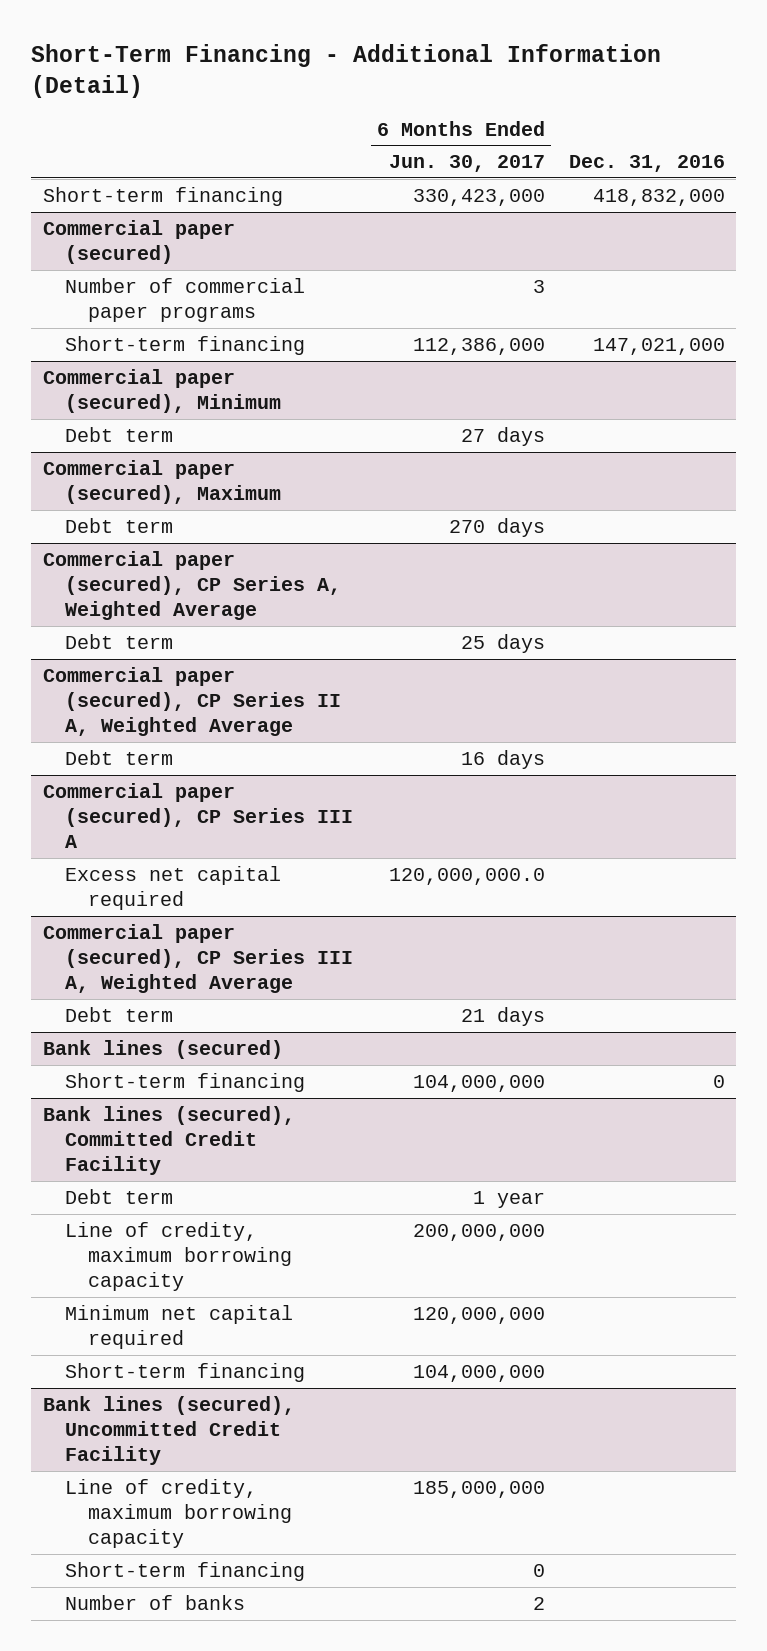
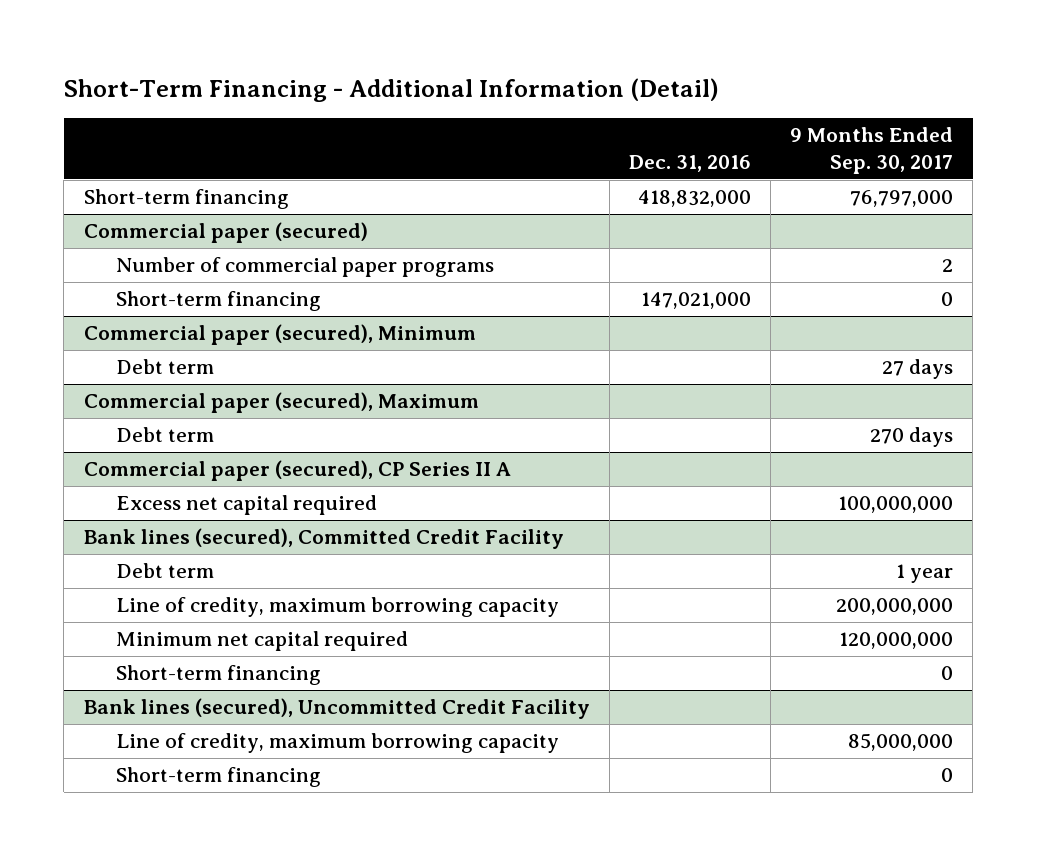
- | 6 Months Ended Jun. 30, 2017 | Dec. 31, 2016
+ | Dec. 31, 2016 | 9 Months Ended Sep. 30, 2017
- Commercial paper (secured), CP Series A, Weighted Average
- Debt term | 25 days |
- Commercial paper (secured), CP Series II A, Weighted Average
- Debt term | 16 days |
- Commercial paper (secured), CP Series III A
- Excess net capital required | 120,000,000.0 |
- Commercial paper (secured), CP Series III A, Weighted Average
- Debt term | 21 days |
- Bank lines (secured)
- Short-term financing | 104,000,000 | 0
+ Commercial paper (secured), CP Series II A
+ Excess net capital required | | 100,000,000
@ Bank lines (secured), Uncommitted Credit Facility
- Number of banks | 2 |

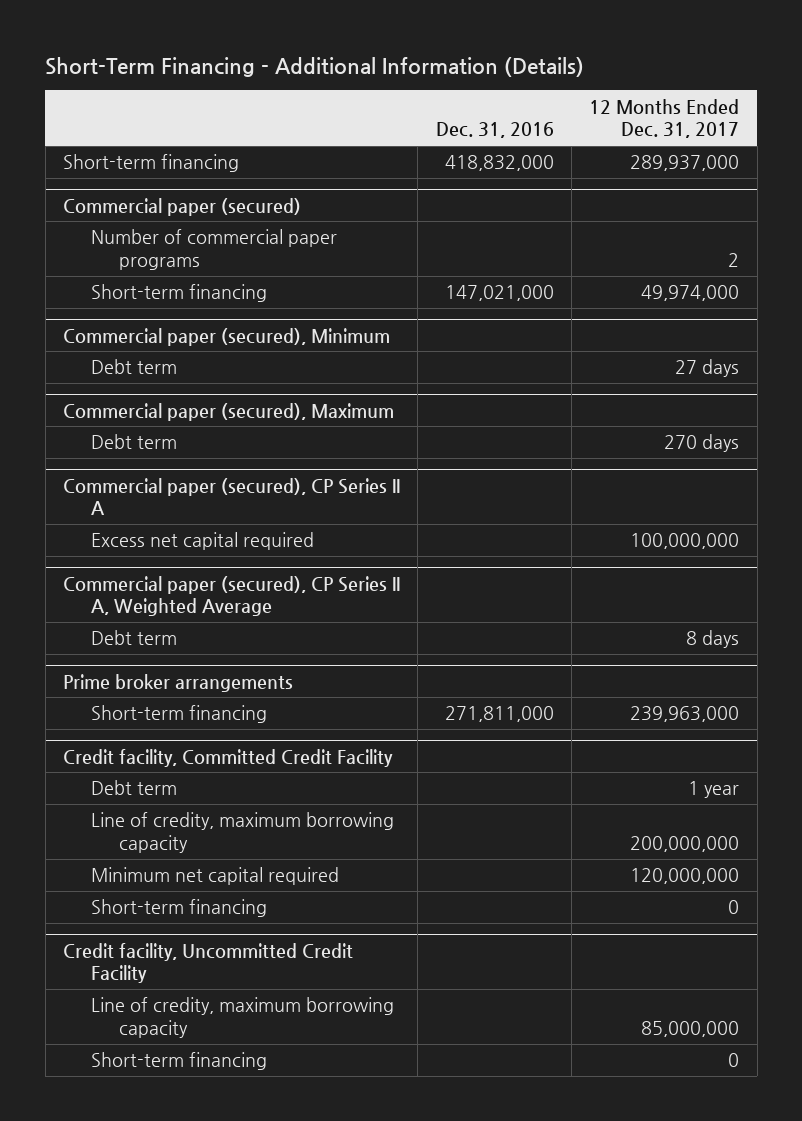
- Short-Term Financing - Additional Information (Detail)
+ Short-Term Financing - Additional Information (Details)
- | Dec. 31, 2016 | 9 Months Ended Sep. 30, 2017
+ | Dec. 31, 2016 | 12 Months Ended Dec. 31, 2017
- Bank lines (secured), Committed Credit Facility
+ Commercial paper (secured), CP Series II A, Weighted Average
+ Debt term | | 8 days
+ Prime broker arrangements
+ Short-term financing | 271,811,000 | 239,963,000
+ Credit facility, Committed Credit Facility
- Bank lines (secured), Uncommitted Credit Facility
+ Credit facility, Uncommitted Credit Facility

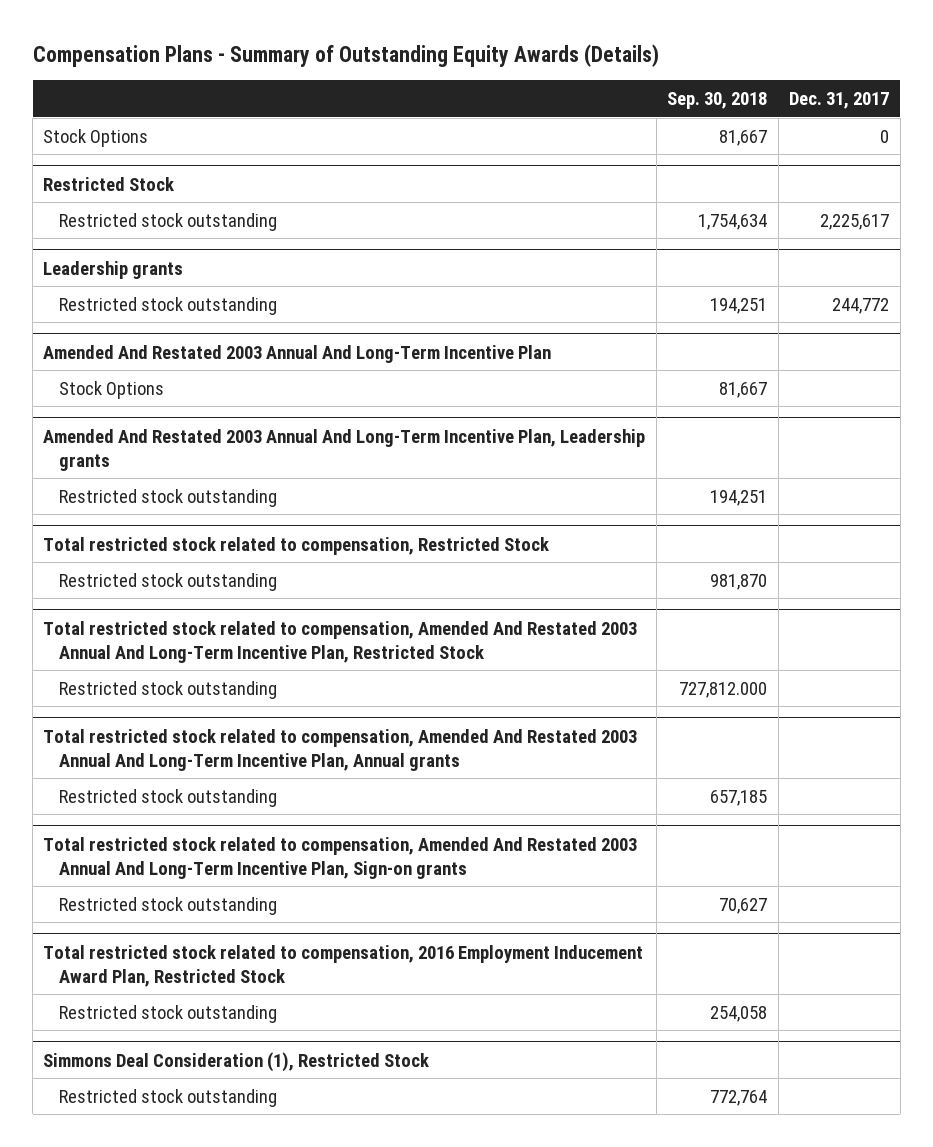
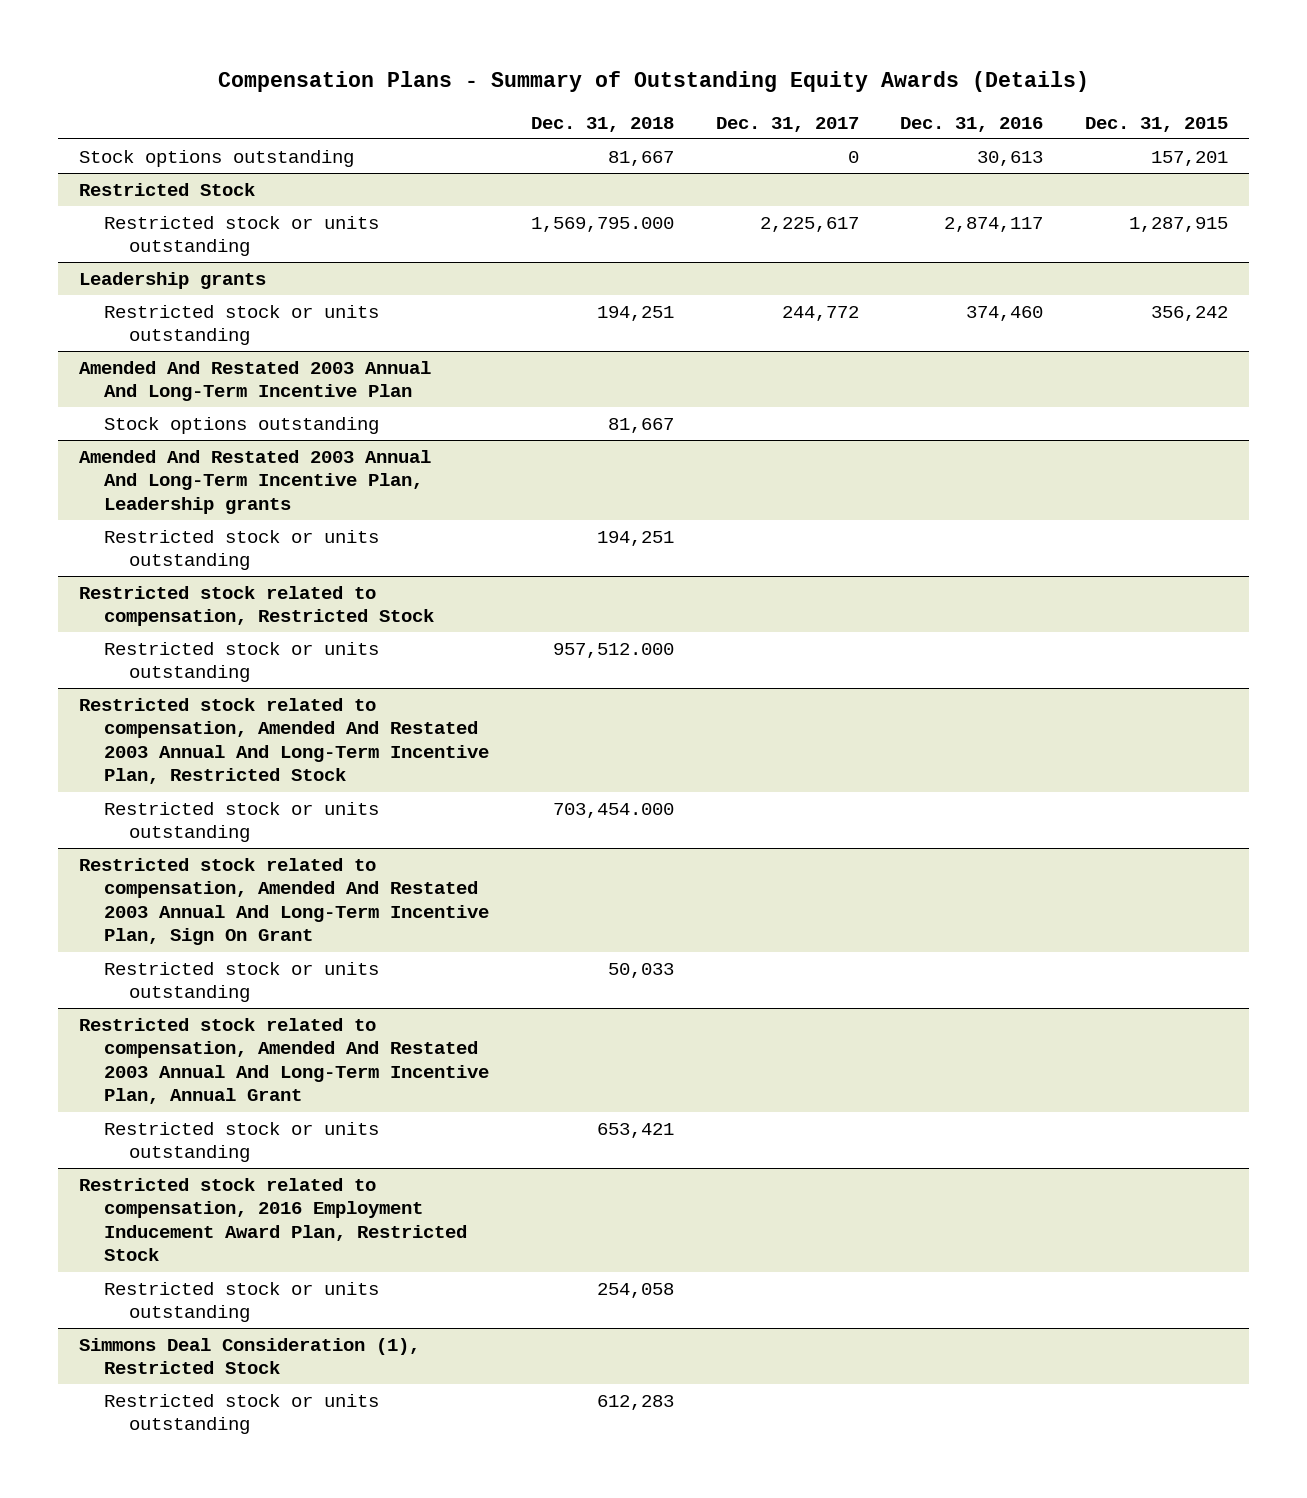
- | Sep. 30, 2018 | Dec. 31, 2017
+ | Dec. 31, 2018 | Dec. 31, 2017 | Dec. 31, 2016 | Dec. 31, 2015
- Stock Options | 81,667 | 0
+ Stock options outstanding | 81,667 | 0 | 30,613 | 157,201
@ Restricted Stock
- Restricted stock outstanding | 1,754,634 | 2,225,617
+ Restricted stock or units outstanding | 1,569,795.000 | 2,225,617 | 2,874,117 | 1,287,915
@ Leadership grants
- Restricted stock outstanding | 194,251 | 244,772
+ Restricted stock or units outstanding | 194,251 | 244,772 | 374,460 | 356,242
@ Amended And Restated 2003 Annual And Long-Term Incentive Plan
- Stock Options | 81,667 |
+ Stock options outstanding | 81,667 | | |
@ Amended And Restated 2003 Annual And Long-Term Incentive Plan, Leadership grants
- Restricted stock outstanding | 194,251 |
- Total restricted stock related to compensation, Restricted Stock
- Restricted stock outstanding | 981,870 |
- Total restricted stock related to compensation, Amended And Restated 2003 Annual And Long-Term Incentive Plan, Restricted Stock
- Restricted stock outstanding | 727,812.000 |
- Total restricted stock related to compensation, Amended And Restated 2003 Annual And Long-Term Incentive Plan, Annual grants
- Restricted stock outstanding | 657,185 |
- Total restricted stock related to compensation, Amended And Restated 2003 Annual And Long-Term Incentive Plan, Sign-on grants
- Restricted stock outstanding | 70,627 |
- Total restricted stock related to compensation, 2016 Employment Inducement Award Plan, Restricted Stock
- Restricted stock outstanding | 254,058 |
@ Amended And Restated 2003 Annual And Long-Term Incentive Plan, Leadership grants
+ Restricted stock or units outstanding | 194,251 | | |
+ Restricted stock related to compensation, Restricted Stock
+ Restricted stock or units outstanding | 957,512.000 | | |
+ Restricted stock related to compensation, Amended And Restated 2003 Annual And Long-Term Incentive Plan, Restricted Stock
+ Restricted stock or units outstanding | 703,454.000 | | |
+ Restricted stock related to compensation, Amended And Restated 2003 Annual And Long-Term Incentive Plan, Sign On Grant
+ Restricted stock or units outstanding | 50,033 | | |
+ Restricted stock related to compensation, Amended And Restated 2003 Annual And Long-Term Incentive Plan, Annual Grant
+ Restricted stock or units outstanding | 653,421 | | |
+ Restricted stock related to compensation, 2016 Employment Inducement Award Plan, Restricted Stock
+ Restricted stock or units outstanding | 254,058 | | |
@ Simmons Deal Consideration (1), Restricted Stock
- Restricted stock outstanding | 772,764 |
+ Restricted stock or units outstanding | 612,283 | | |

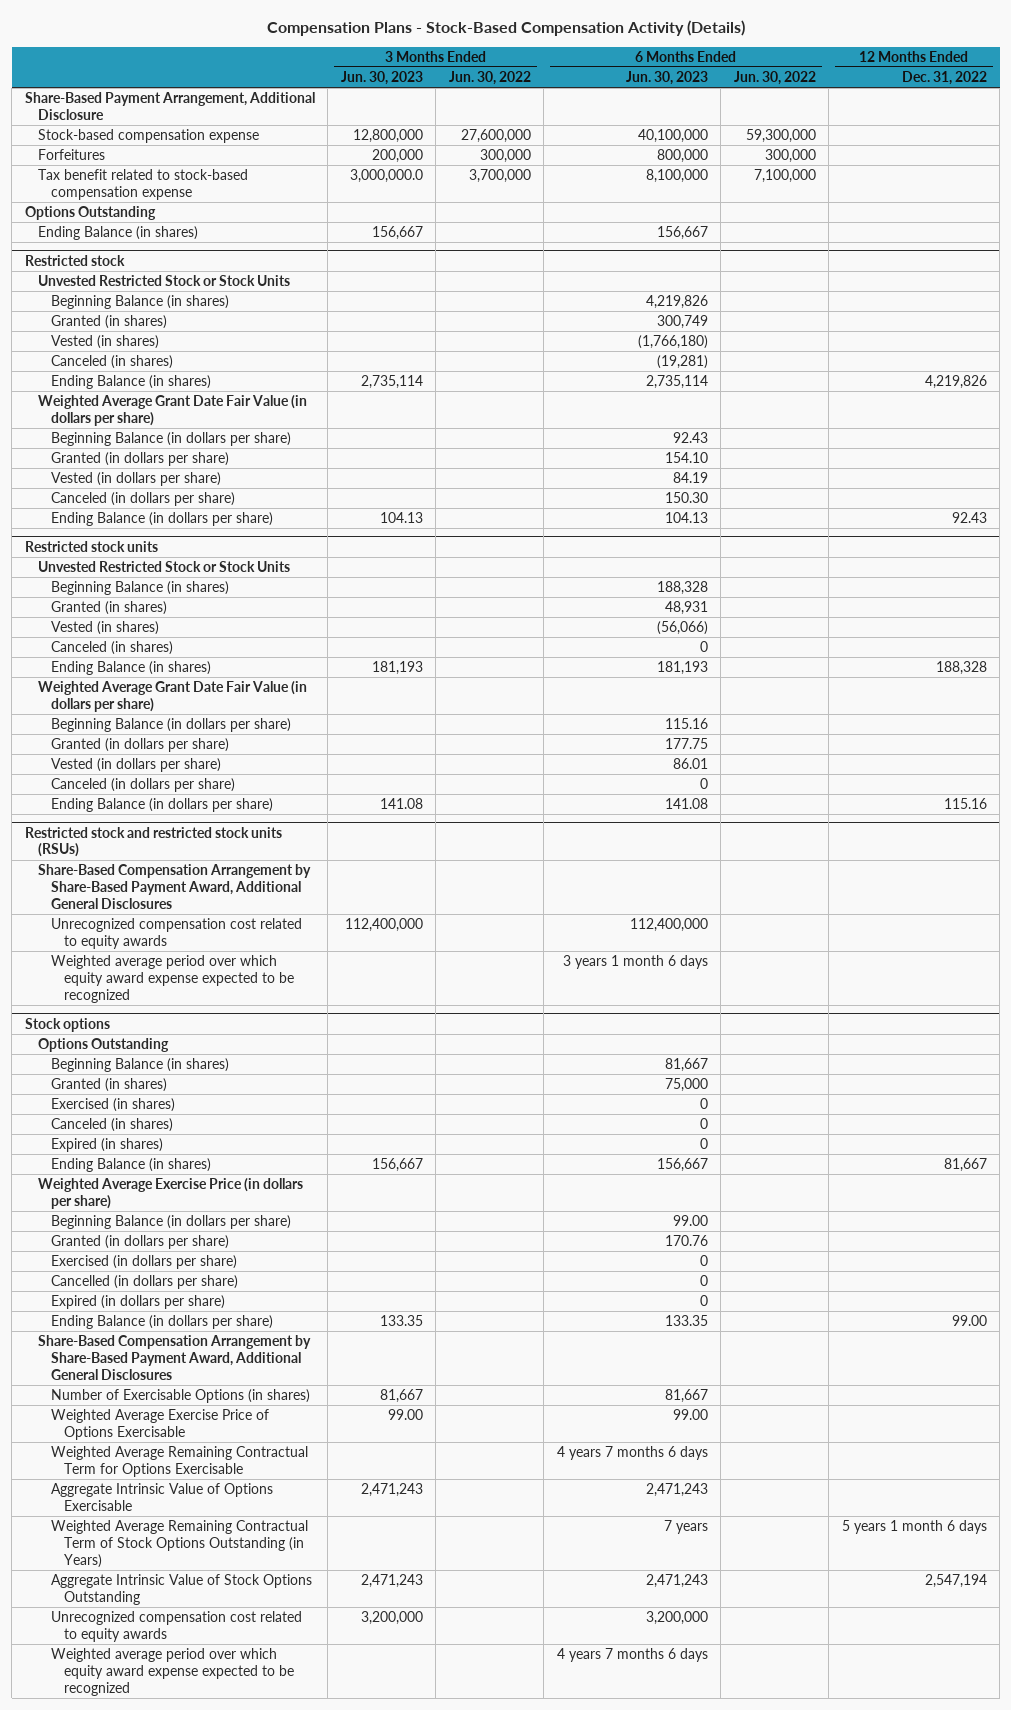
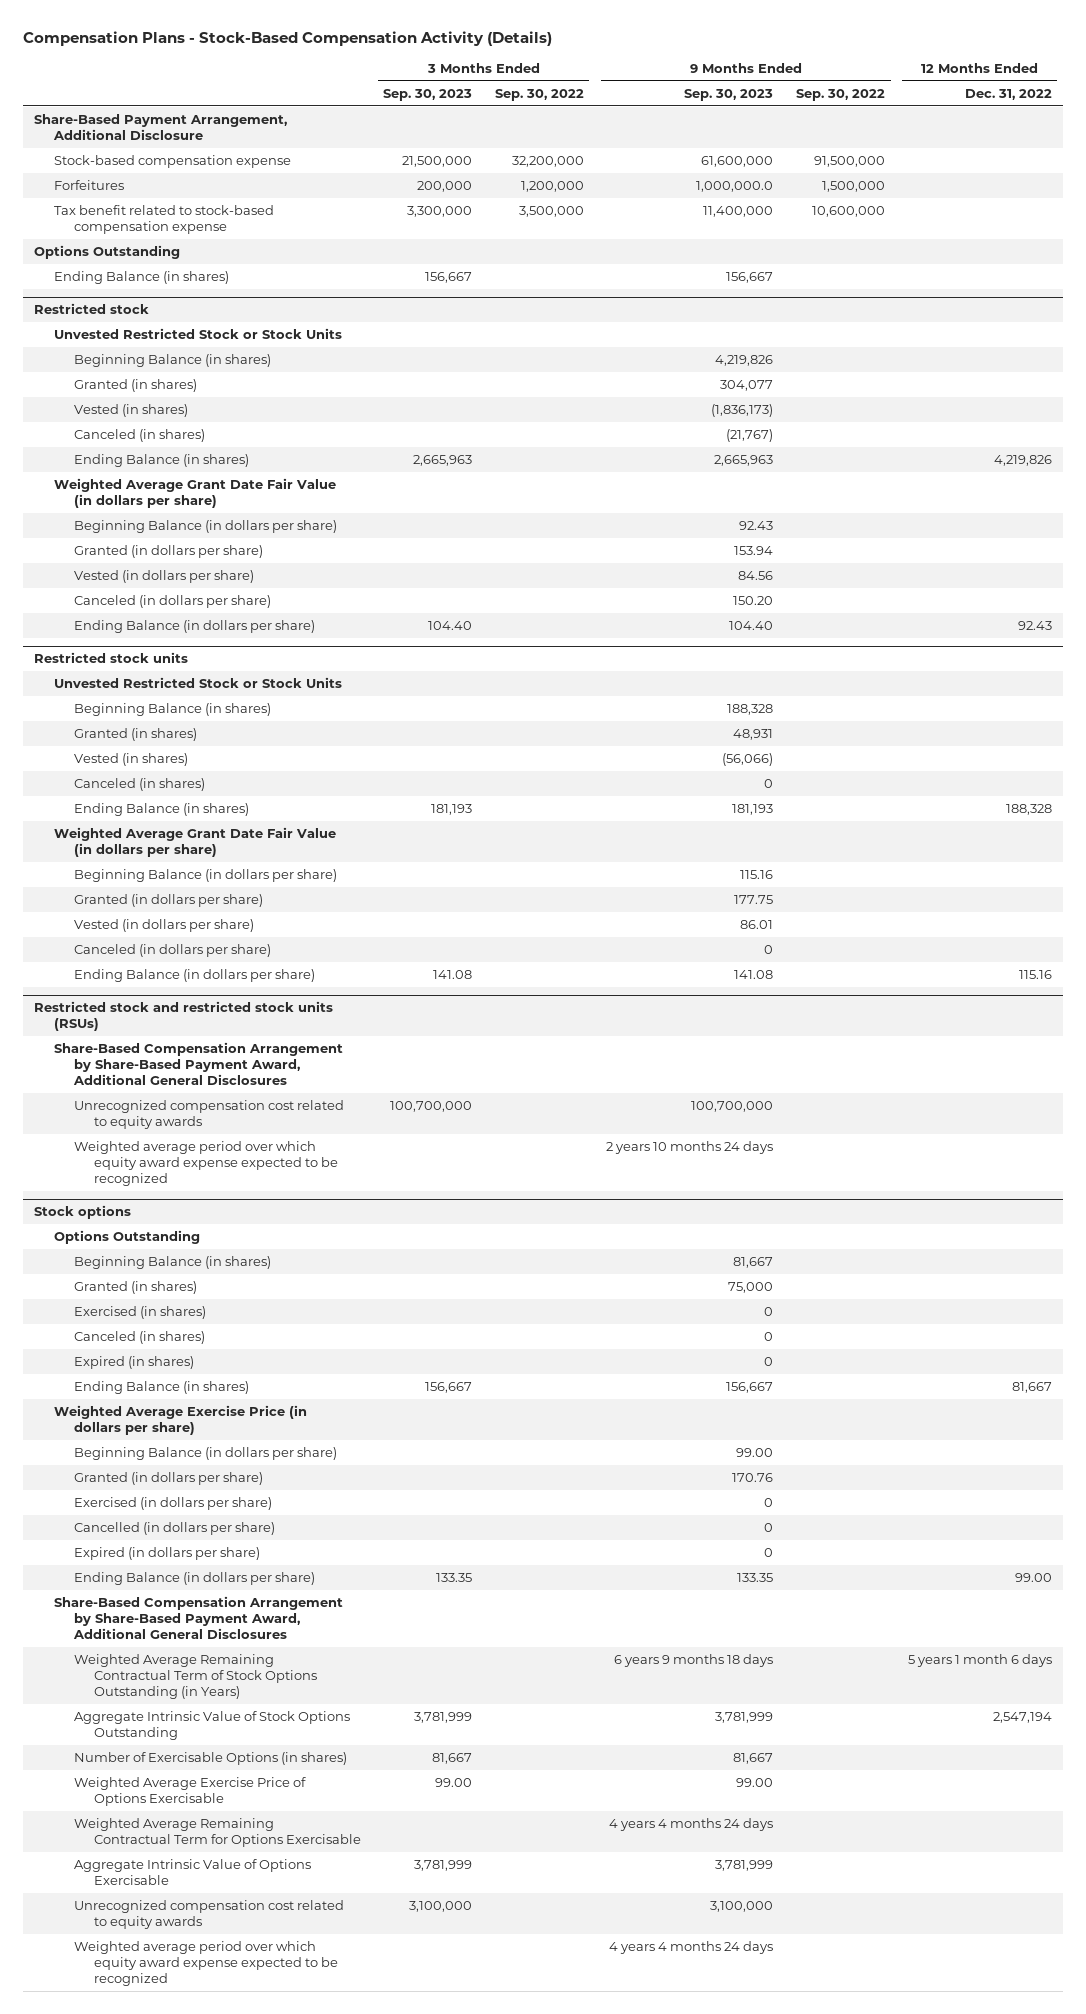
- | 3 Months Ended Jun. 30, 2023 | 3 Months Ended Jun. 30, 2022 | 6 Months Ended Jun. 30, 2023 | 6 Months Ended Jun. 30, 2022 | 12 Months Ended Dec. 31, 2022
+ | 3 Months Ended Sep. 30, 2023 | 3 Months Ended Sep. 30, 2022 | 9 Months Ended Sep. 30, 2023 | 9 Months Ended Sep. 30, 2022 | 12 Months Ended Dec. 31, 2022
@ Stock options
moved up: Weighted Average Remaining Contractual Term of Stock Options Outstanding (in Years) | | | 6 years 9 months 18 days | | 5 years 1 month 6 days
moved up: Aggregate Intrinsic Value of Stock Options Outstanding | 3,781,999 | | 3,781,999 | | 2,547,194

